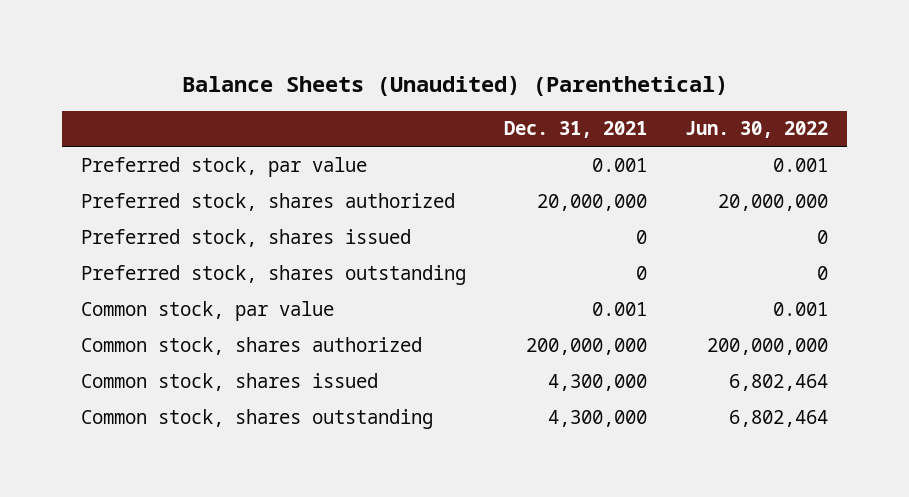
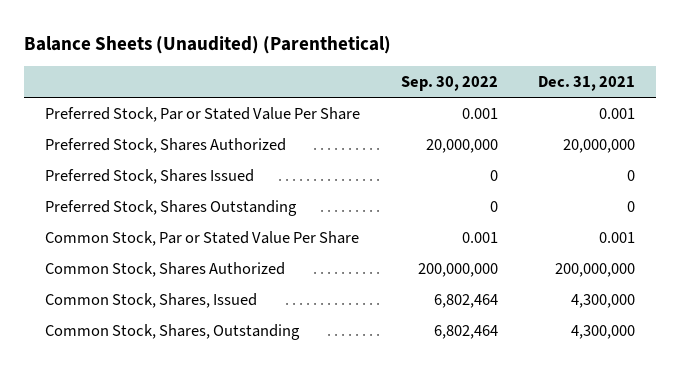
- | Dec. 31, 2021 | Jun. 30, 2022
+ | Sep. 30, 2022 | Dec. 31, 2021
- Preferred stock, par value | 0.001 | 0.001
- Preferred stock, shares authorized | 20,000,000 | 20,000,000
- Preferred stock, shares issued | 0 | 0
- Preferred stock, shares outstanding | 0 | 0
- Common stock, par value | 0.001 | 0.001
- Common stock, shares authorized | 200,000,000 | 200,000,000
- Common stock, shares issued | 4,300,000 | 6,802,464
- Common stock, shares outstanding | 4,300,000 | 6,802,464
+ Preferred Stock, Par or Stated Value Per Share | 0.001 | 0.001
+ Preferred Stock, Shares Authorized | 20,000,000 | 20,000,000
+ Preferred Stock, Shares Issued | 0 | 0
+ Preferred Stock, Shares Outstanding | 0 | 0
+ Common Stock, Par or Stated Value Per Share | 0.001 | 0.001
+ Common Stock, Shares Authorized | 200,000,000 | 200,000,000
+ Common Stock, Shares, Issued | 6,802,464 | 4,300,000
+ Common Stock, Shares, Outstanding | 6,802,464 | 4,300,000

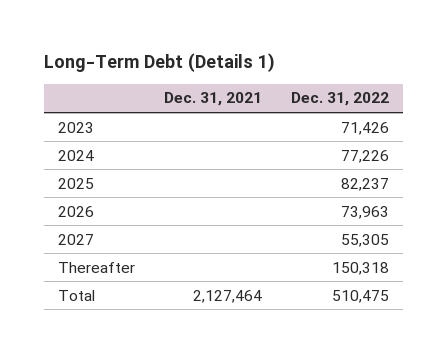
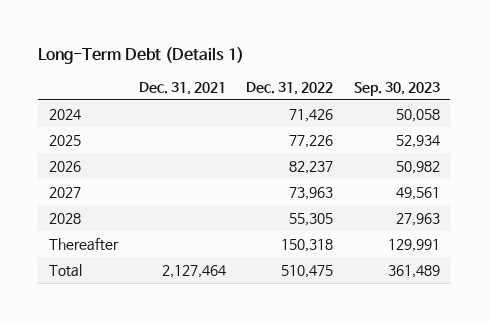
- | Dec. 31, 2021 | Dec. 31, 2022
+ | Dec. 31, 2021 | Dec. 31, 2022 | Sep. 30, 2023
- 2023 | | 71,426
- 2024 | | 77,226
- 2025 | | 82,237
- 2026 | | 73,963
- 2027 | | 55,305
+ 2024 | | 71,426 | 50,058
+ 2025 | | 77,226 | 52,934
+ 2026 | | 82,237 | 50,982
+ 2027 | | 73,963 | 49,561
+ 2028 | | 55,305 | 27,963

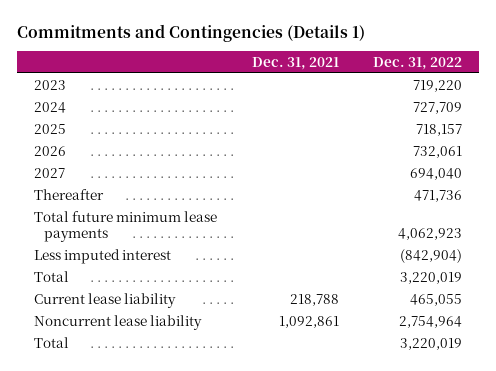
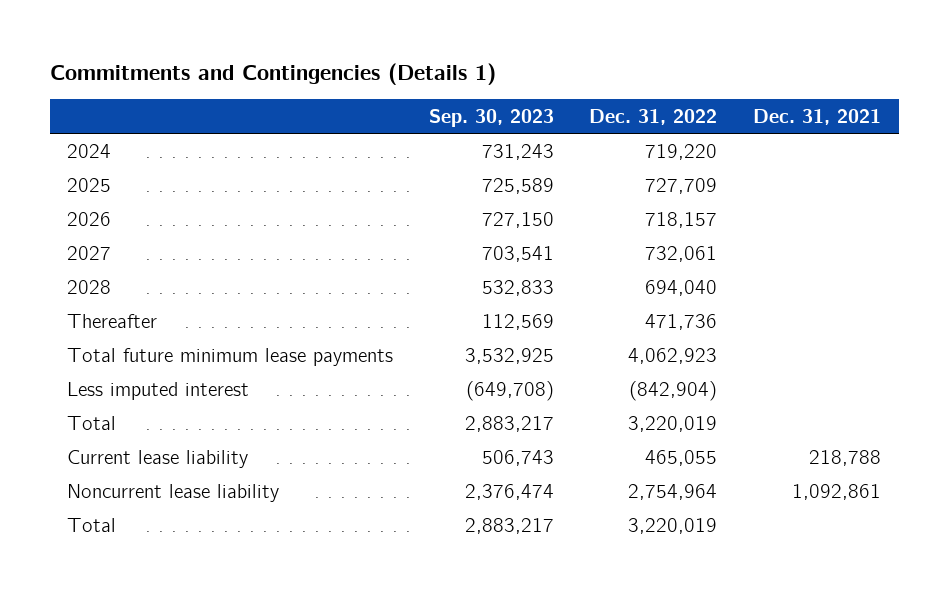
- | Dec. 31, 2021 | Dec. 31, 2022
+ | Sep. 30, 2023 | Dec. 31, 2022 | Dec. 31, 2021
- 2023 | | 719,220
- 2024 | | 727,709
- 2025 | | 718,157
- 2026 | | 732,061
- 2027 | | 694,040
+ 2024 | 731,243 | 719,220 |
+ 2025 | 725,589 | 727,709 |
+ 2026 | 727,150 | 718,157 |
+ 2027 | 703,541 | 732,061 |
+ 2028 | 532,833 | 694,040 |

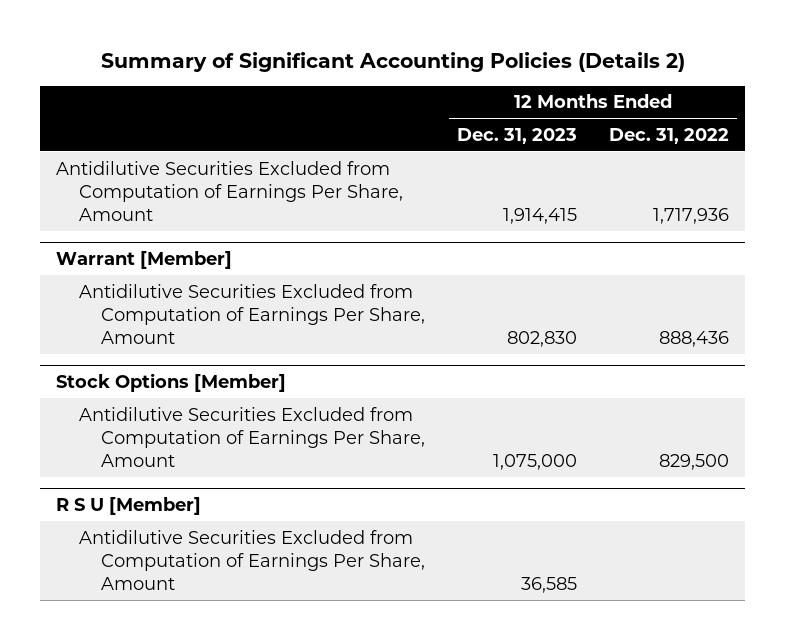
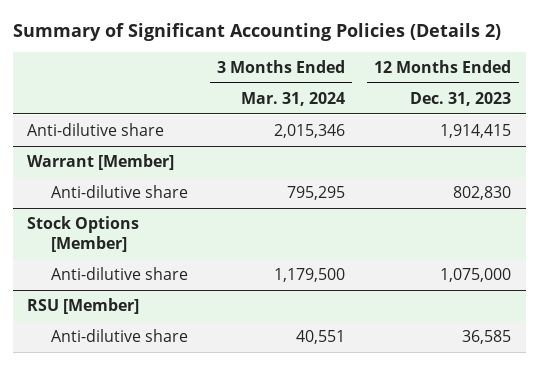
- | 12 Months Ended Dec. 31, 2023 | 12 Months Ended Dec. 31, 2022
+ | 3 Months Ended Mar. 31, 2024 | 12 Months Ended Dec. 31, 2023
- Antidilutive Securities Excluded from Computation of Earnings Per Share, Amount | 1,914,415 | 1,717,936
+ Anti-dilutive share | 2,015,346 | 1,914,415
@ Warrant [Member]
- Antidilutive Securities Excluded from Computation of Earnings Per Share, Amount | 802,830 | 888,436
+ Anti-dilutive share | 795,295 | 802,830
@ Stock Options [Member]
- Antidilutive Securities Excluded from Computation of Earnings Per Share, Amount | 1,075,000 | 829,500
- R S U [Member]
- Antidilutive Securities Excluded from Computation of Earnings Per Share, Amount | 36,585 |
@ Stock Options [Member]
+ Anti-dilutive share | 1,179,500 | 1,075,000
+ RSU [Member]
+ Anti-dilutive share | 40,551 | 36,585

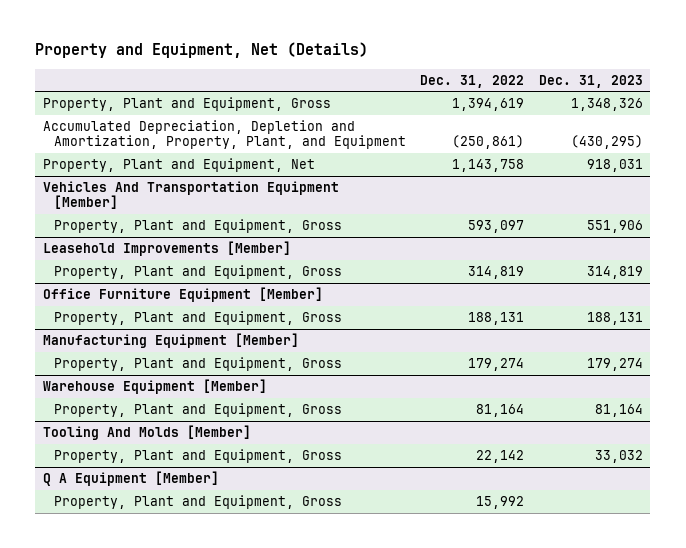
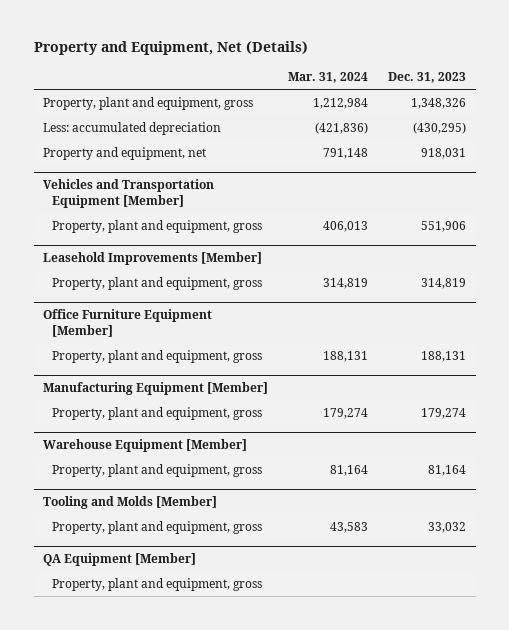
- | Dec. 31, 2022 | Dec. 31, 2023
+ | Mar. 31, 2024 | Dec. 31, 2023
- Property, Plant and Equipment, Gross | 1,394,619 | 1,348,326
- Accumulated Depreciation, Depletion and Amortization, Property, Plant, and Equipment | (250,861) | (430,295)
- Property, Plant and Equipment, Net | 1,143,758 | 918,031
- Vehicles And Transportation Equipment [Member]
- Property, Plant and Equipment, Gross | 593,097 | 551,906
+ Property, plant and equipment, gross | 1,212,984 | 1,348,326
+ Less: accumulated depreciation | (421,836) | (430,295)
+ Property and equipment, net | 791,148 | 918,031
+ Vehicles and Transportation Equipment [Member]
+ Property, plant and equipment, gross | 406,013 | 551,906
@ Leasehold Improvements [Member]
- Property, Plant and Equipment, Gross | 314,819 | 314,819
+ Property, plant and equipment, gross | 314,819 | 314,819
@ Office Furniture Equipment [Member]
- Property, Plant and Equipment, Gross | 188,131 | 188,131
+ Property, plant and equipment, gross | 188,131 | 188,131
@ Manufacturing Equipment [Member]
- Property, Plant and Equipment, Gross | 179,274 | 179,274
+ Property, plant and equipment, gross | 179,274 | 179,274
@ Warehouse Equipment [Member]
- Property, Plant and Equipment, Gross | 81,164 | 81,164
- Tooling And Molds [Member]
- Property, Plant and Equipment, Gross | 22,142 | 33,032
- Q A Equipment [Member]
- Property, Plant and Equipment, Gross | 15,992 |
@ Warehouse Equipment [Member]
+ Property, plant and equipment, gross | 81,164 | 81,164
+ Tooling and Molds [Member]
+ Property, plant and equipment, gross | 43,583 | 33,032
+ QA Equipment [Member]
+ Property, plant and equipment, gross

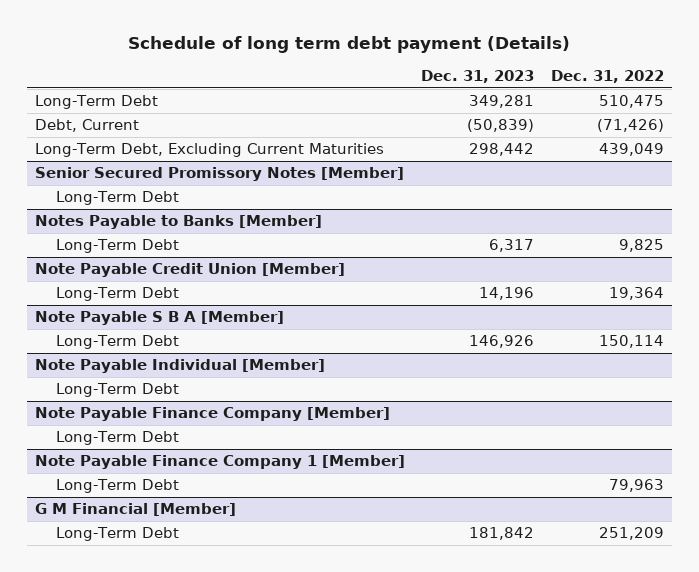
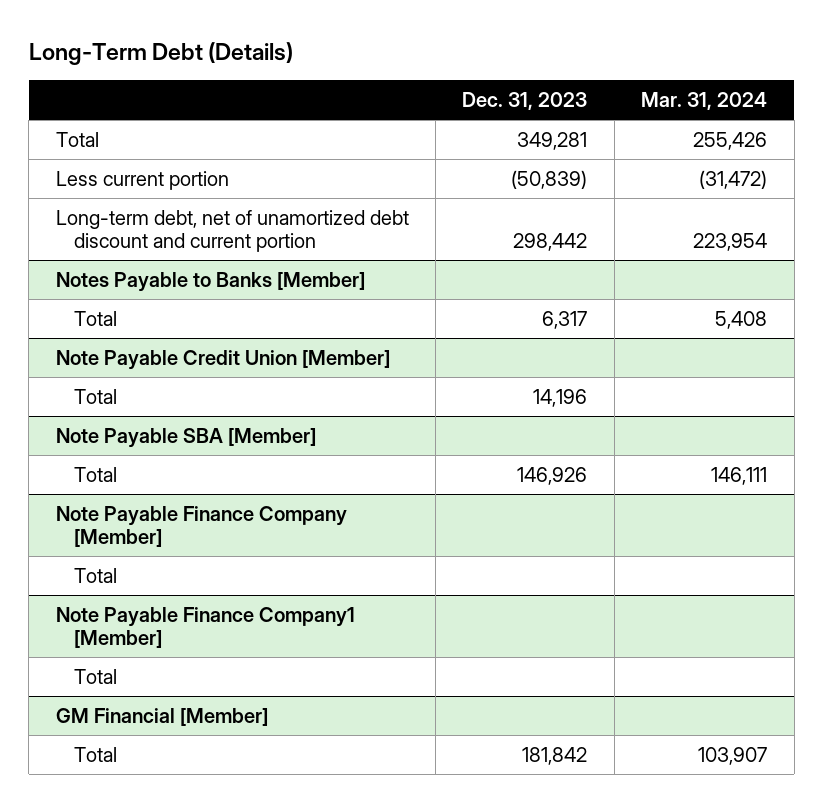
- Schedule of long term debt payment (Details)
+ Long-Term Debt (Details)
- | Dec. 31, 2023 | Dec. 31, 2022
+ | Dec. 31, 2023 | Mar. 31, 2024
- Long-Term Debt | 349,281 | 510,475
- Debt, Current | (50,839) | (71,426)
- Long-Term Debt, Excluding Current Maturities | 298,442 | 439,049
- Senior Secured Promissory Notes [Member]
- Long-Term Debt
+ Total | 349,281 | 255,426
+ Less current portion | (50,839) | (31,472)
+ Long-term debt, net of unamortized debt discount and current portion | 298,442 | 223,954
@ Notes Payable to Banks [Member]
- Long-Term Debt | 6,317 | 9,825
+ Total | 6,317 | 5,408
@ Note Payable Credit Union [Member]
- Long-Term Debt | 14,196 | 19,364
- Note Payable S B A [Member]
- Long-Term Debt | 146,926 | 150,114
- Note Payable Individual [Member]
- Long-Term Debt
@ Note Payable Credit Union [Member]
+ Total | 14,196 |
+ Note Payable SBA [Member]
+ Total | 146,926 | 146,111
@ Note Payable Finance Company [Member]
- Long-Term Debt
- Note Payable Finance Company 1 [Member]
- Long-Term Debt | | 79,963
- G M Financial [Member]
- Long-Term Debt | 181,842 | 251,209
@ Note Payable Finance Company [Member]
+ Total
+ Note Payable Finance Company1 [Member]
+ Total
+ GM Financial [Member]
+ Total | 181,842 | 103,907

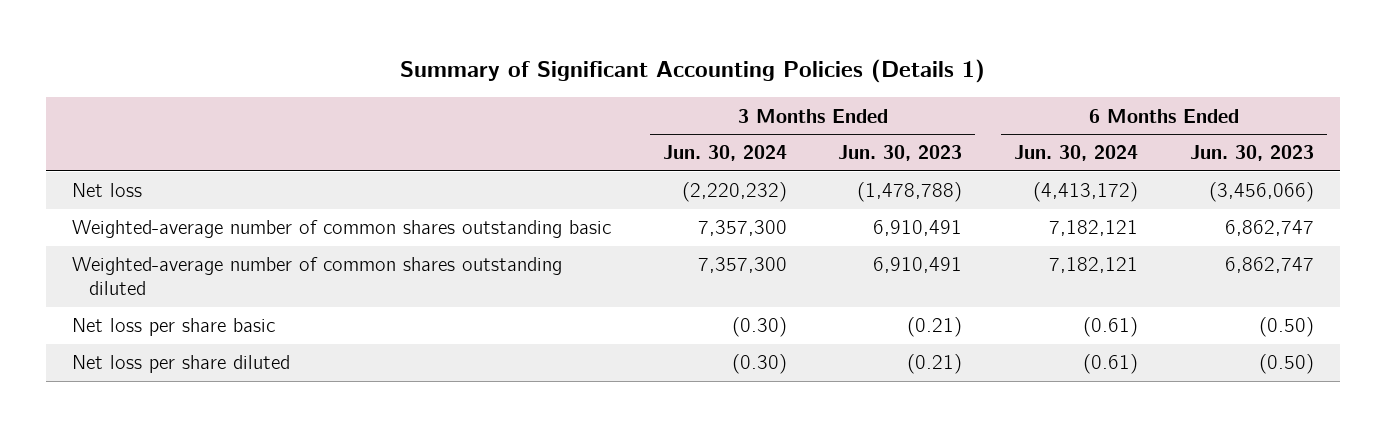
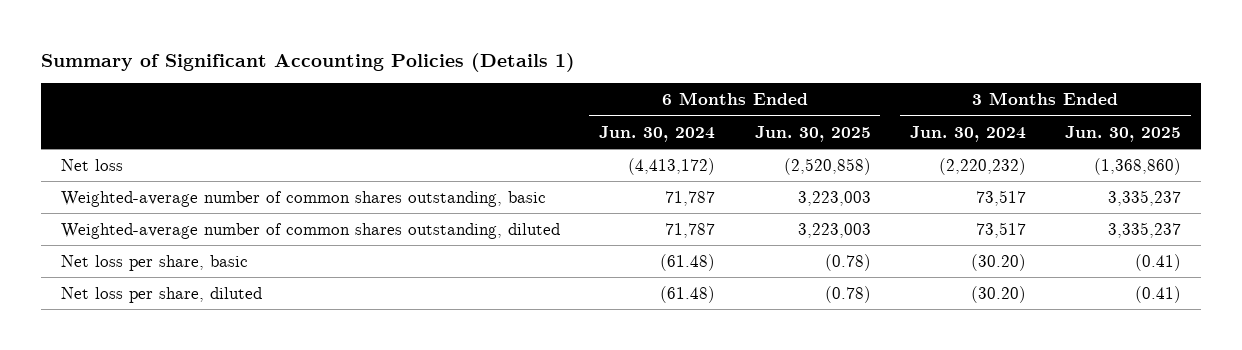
- | 3 Months Ended Jun. 30, 2024 | 3 Months Ended Jun. 30, 2023 | 6 Months Ended Jun. 30, 2024 | 6 Months Ended Jun. 30, 2023
+ | 6 Months Ended Jun. 30, 2024 | 6 Months Ended Jun. 30, 2025 | 3 Months Ended Jun. 30, 2024 | 3 Months Ended Jun. 30, 2025
- Weighted-average number of common shares outstanding basic | 7,357,300 | 6,910,491 | 7,182,121 | 6,862,747
- Weighted-average number of common shares outstanding diluted | 7,357,300 | 6,910,491 | 7,182,121 | 6,862,747
- Net loss per share basic | (0.30) | (0.21) | (0.61) | (0.50)
- Net loss per share diluted | (0.30) | (0.21) | (0.61) | (0.50)
+ Weighted-average number of common shares outstanding, basic | 71,787 | 3,223,003 | 73,517 | 3,335,237
+ Weighted-average number of common shares outstanding, diluted | 71,787 | 3,223,003 | 73,517 | 3,335,237
+ Net loss per share, basic | (61.48) | (0.78) | (30.20) | (0.41)
+ Net loss per share, diluted | (61.48) | (0.78) | (30.20) | (0.41)

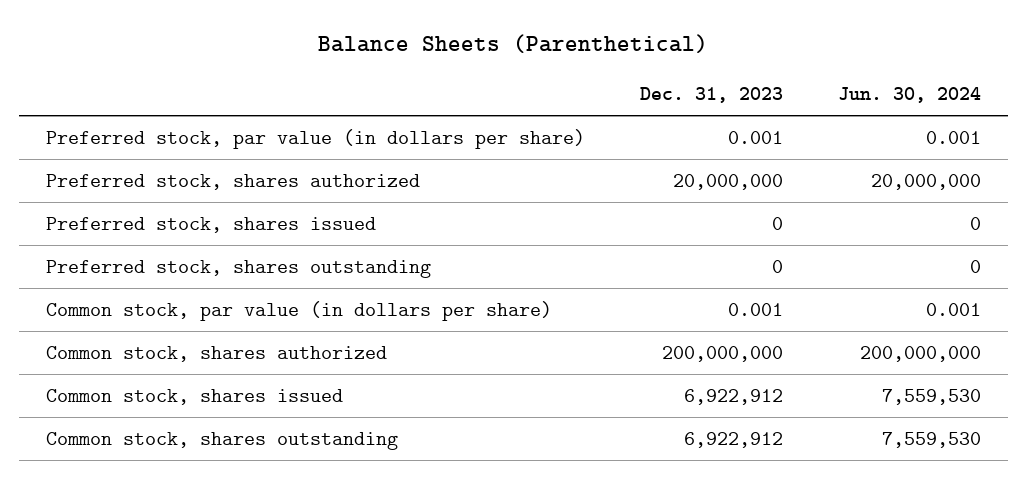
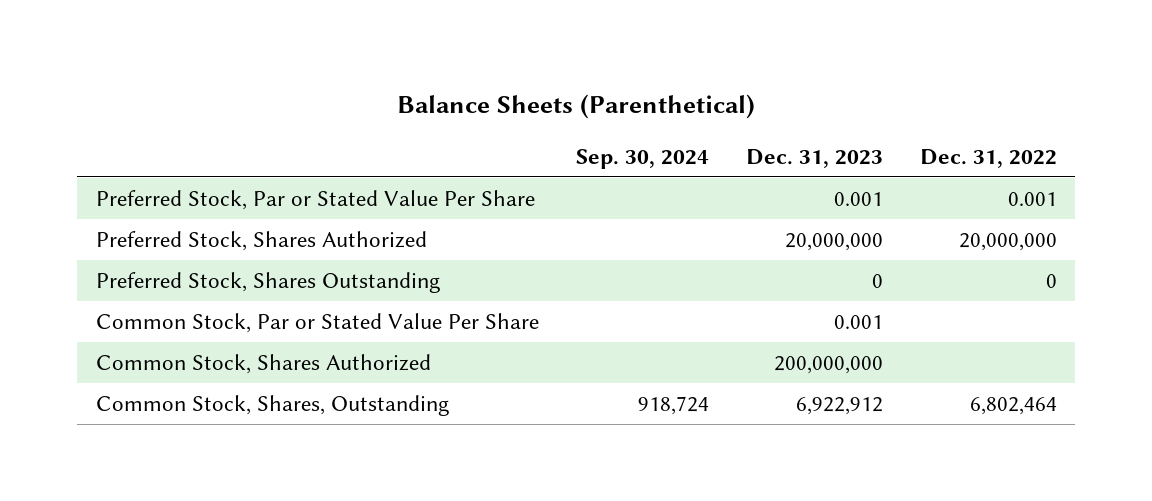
- | Dec. 31, 2023 | Jun. 30, 2024
+ | Sep. 30, 2024 | Dec. 31, 2023 | Dec. 31, 2022
- Preferred stock, par value (in dollars per share) | 0.001 | 0.001
- Preferred stock, shares authorized | 20,000,000 | 20,000,000
- Preferred stock, shares issued | 0 | 0
- Preferred stock, shares outstanding | 0 | 0
- Common stock, par value (in dollars per share) | 0.001 | 0.001
- Common stock, shares authorized | 200,000,000 | 200,000,000
- Common stock, shares issued | 6,922,912 | 7,559,530
- Common stock, shares outstanding | 6,922,912 | 7,559,530
+ Preferred Stock, Par or Stated Value Per Share | | 0.001 | 0.001
+ Preferred Stock, Shares Authorized | | 20,000,000 | 20,000,000
+ Preferred Stock, Shares Outstanding | | 0 | 0
+ Common Stock, Par or Stated Value Per Share | | 0.001 |
+ Common Stock, Shares Authorized | | 200,000,000 |
+ Common Stock, Shares, Outstanding | 918,724 | 6,922,912 | 6,802,464

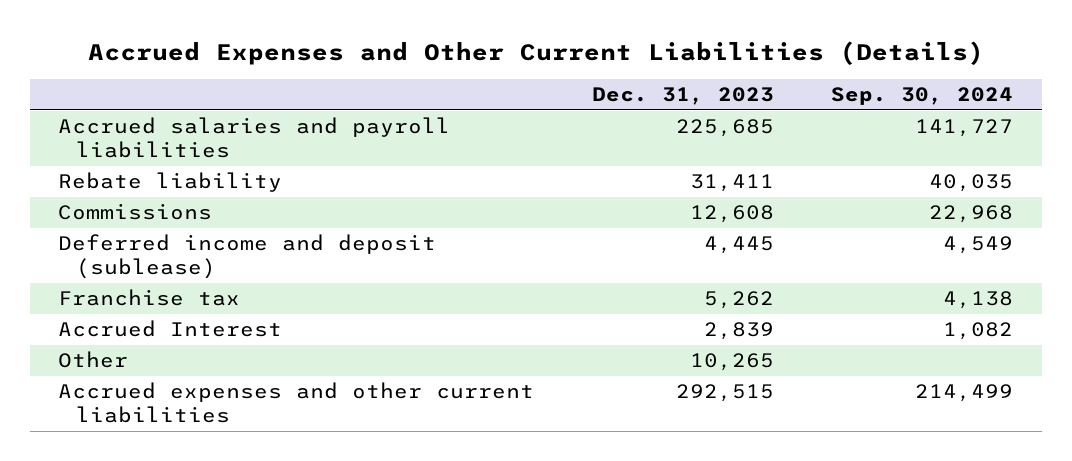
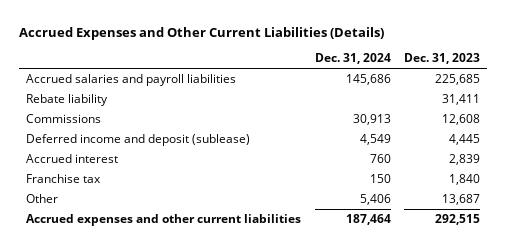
- | Dec. 31, 2023 | Sep. 30, 2024
+ | Dec. 31, 2024 | Dec. 31, 2023
- Franchise tax | 5,262 | 4,138
- Accrued Interest | 2,839 | 1,082
- Other | 10,265 |
+ Accrued interest | 760 | 2,839
+ Franchise tax | 150 | 1,840
+ Other | 5,406 | 13,687

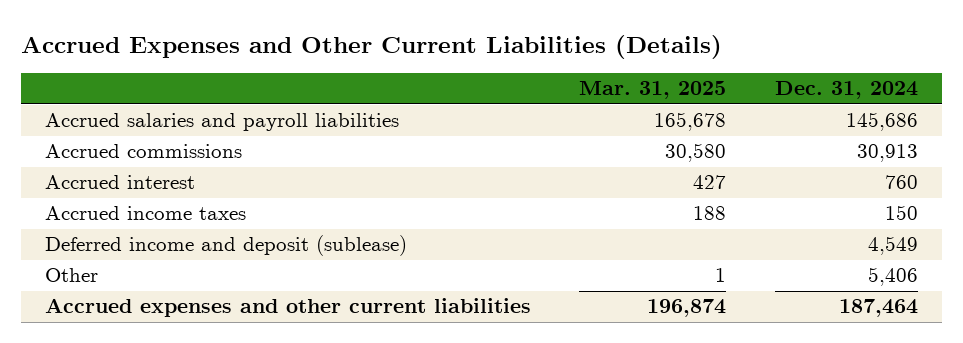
- | Dec. 31, 2024 | Dec. 31, 2023
+ | Mar. 31, 2025 | Dec. 31, 2024
- Rebate liability | | 31,411
- Commissions | 30,913 | 12,608
+ Accrued commissions | 30,580 | 30,913
- Franchise tax | 150 | 1,840
+ Accrued income taxes | 188 | 150
moved down: Deferred income and deposit (sublease) | | 4,549

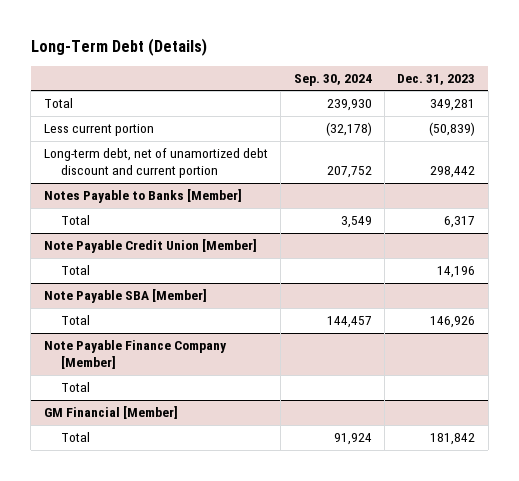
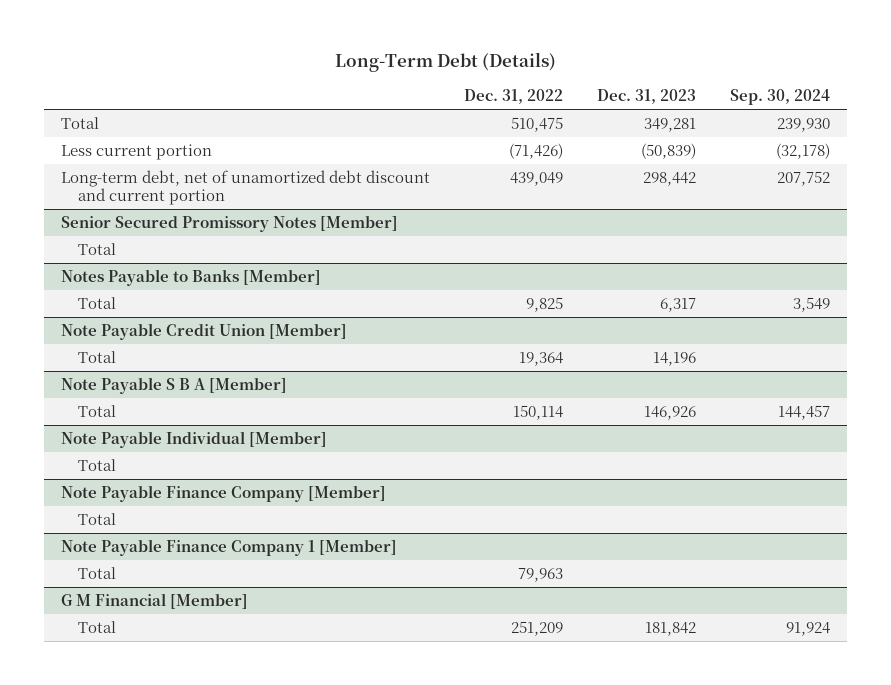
- | Sep. 30, 2024 | Dec. 31, 2023
+ | Dec. 31, 2022 | Dec. 31, 2023 | Sep. 30, 2024
+ Senior Secured Promissory Notes [Member]
+ Total
- Note Payable SBA [Member]
+ Note Payable S B A [Member]
+ Note Payable Individual [Member]
+ Total
- GM Financial [Member]
+ Note Payable Finance Company 1 [Member]
+ Total | 79,963 | |
+ G M Financial [Member]

